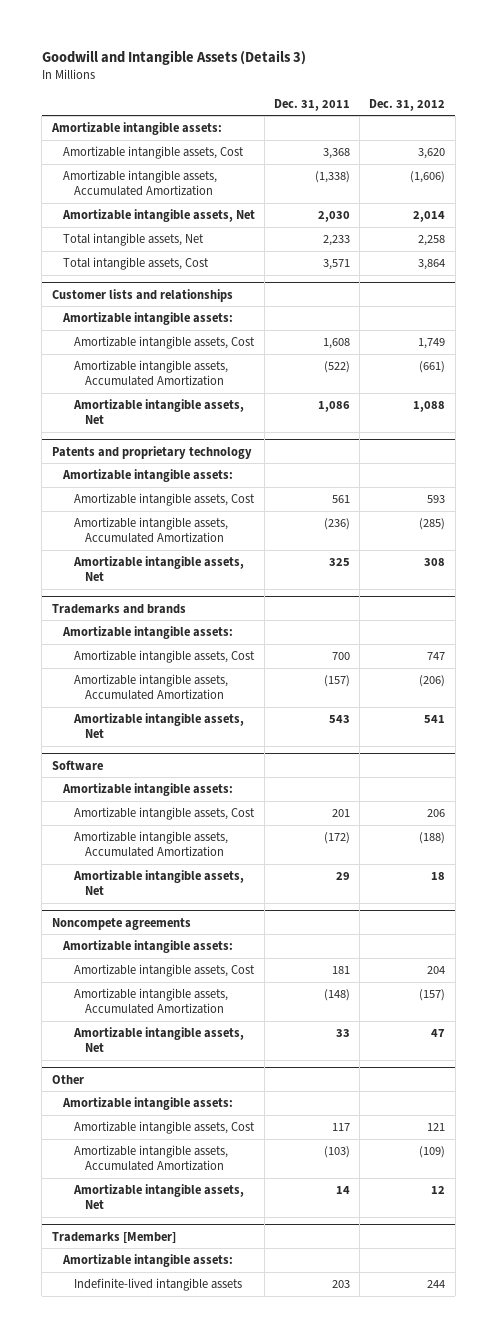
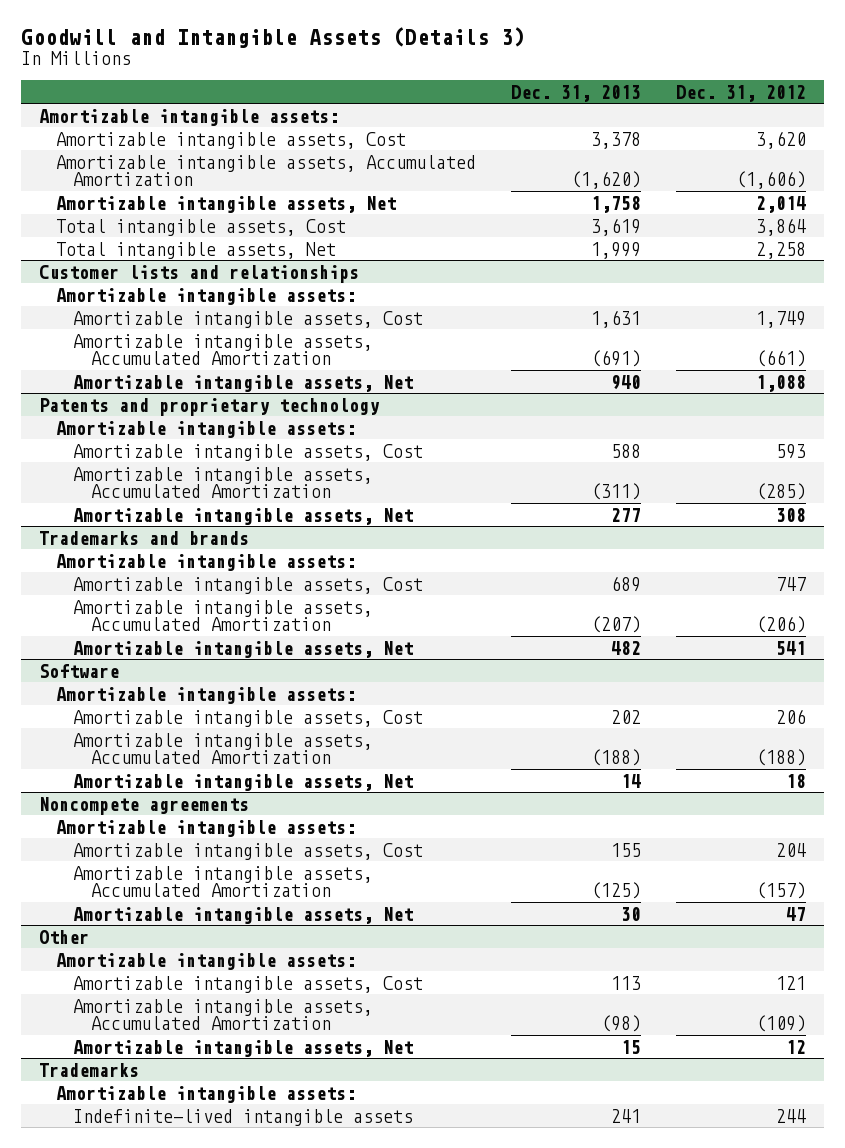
- | Dec. 31, 2011 | Dec. 31, 2012
+ | Dec. 31, 2013 | Dec. 31, 2012
moved down: Total intangible assets, Net | 1,999 | 2,258
- Trademarks [Member]
+ Trademarks

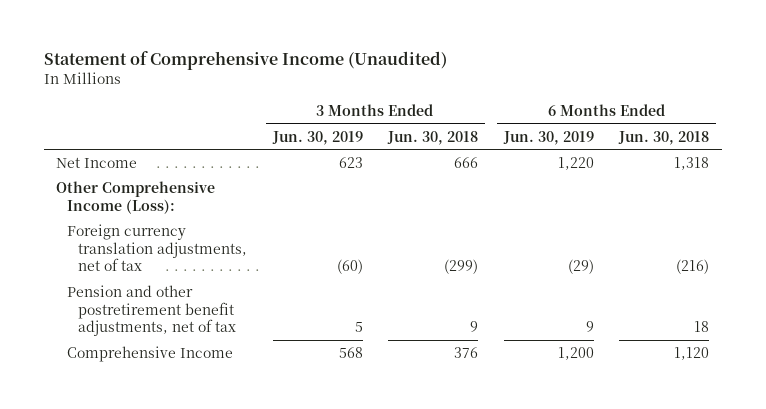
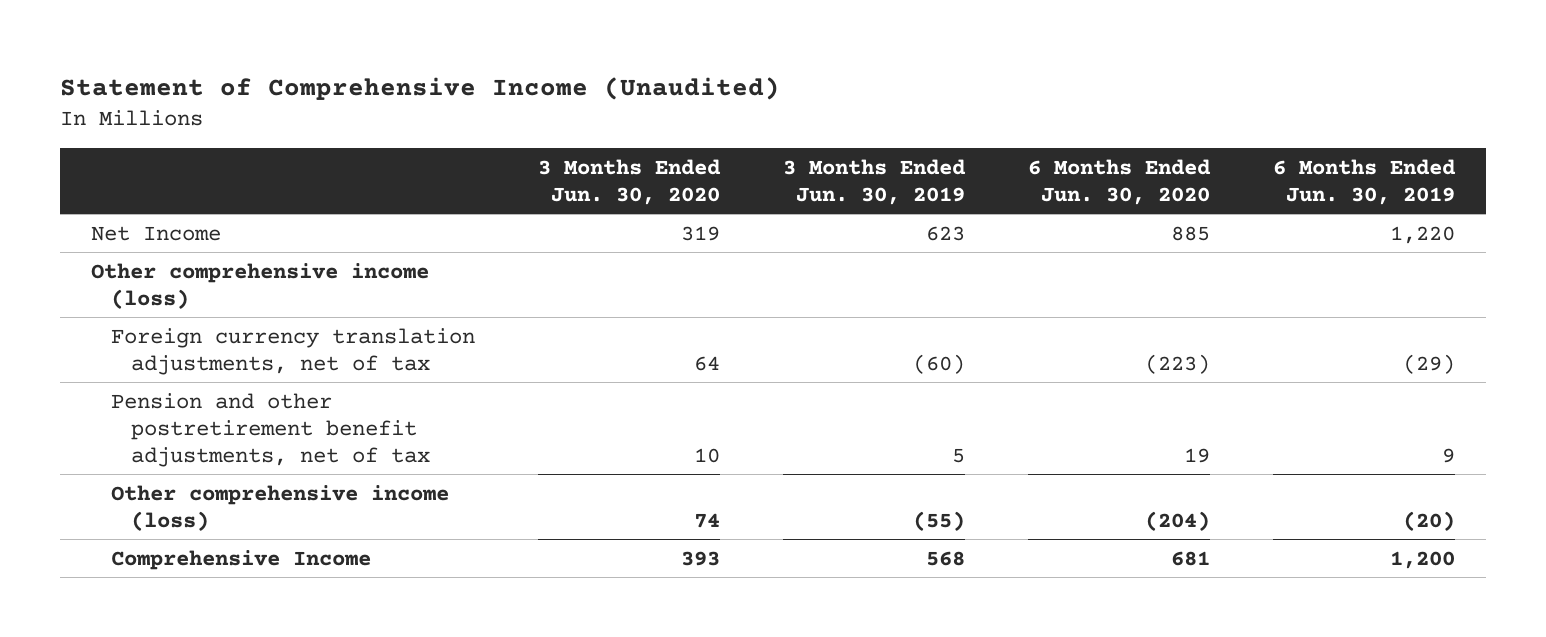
- | 3 Months Ended Jun. 30, 2019 | 3 Months Ended Jun. 30, 2018 | 6 Months Ended Jun. 30, 2019 | 6 Months Ended Jun. 30, 2018
+ | 3 Months Ended Jun. 30, 2020 | 3 Months Ended Jun. 30, 2019 | 6 Months Ended Jun. 30, 2020 | 6 Months Ended Jun. 30, 2019
- Other Comprehensive Income (Loss):
+ Other comprehensive income (loss)
+ Other comprehensive income (loss) | 74 | (55) | (204) | (20)

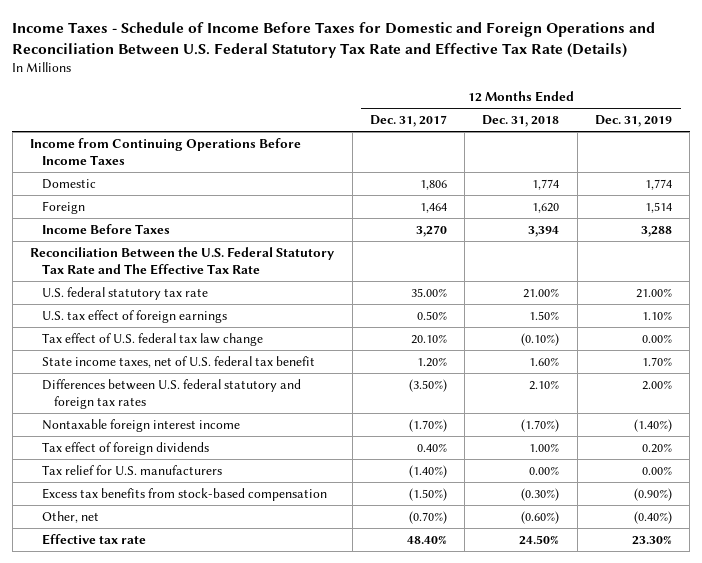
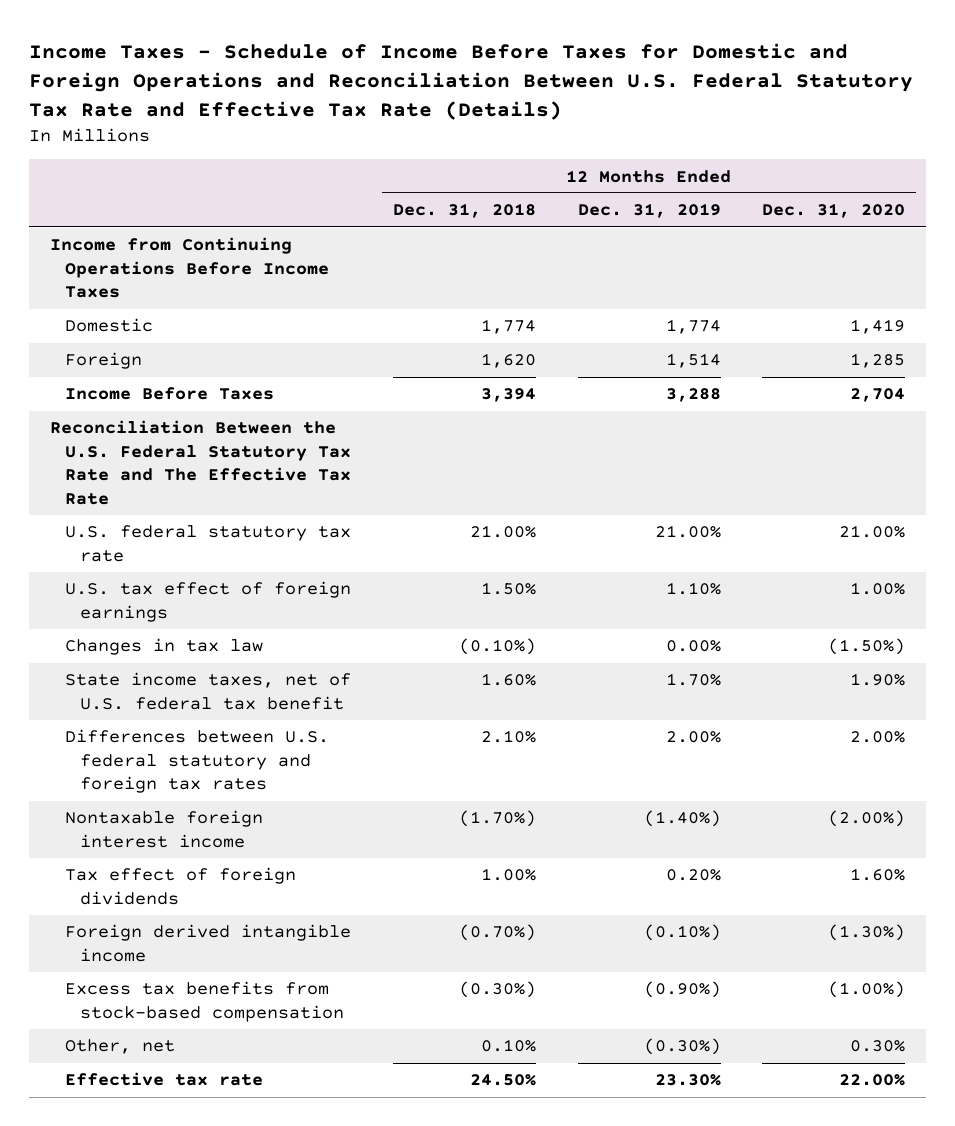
- | 12 Months Ended Dec. 31, 2017 | 12 Months Ended Dec. 31, 2018 | 12 Months Ended Dec. 31, 2019
+ | 12 Months Ended Dec. 31, 2018 | 12 Months Ended Dec. 31, 2019 | 12 Months Ended Dec. 31, 2020
- Tax effect of U.S. federal tax law change | 20.10% | (0.10%) | 0.00%
+ Changes in tax law | (0.10%) | 0.00% | (1.50%)
- Tax relief for U.S. manufacturers | (1.40%) | 0.00% | 0.00%
+ Foreign derived intangible income | (0.70%) | (0.10%) | (1.30%)
- Other, net | (0.70%) | (0.60%) | (0.40%)
+ Other, net | 0.10% | (0.30%) | 0.30%

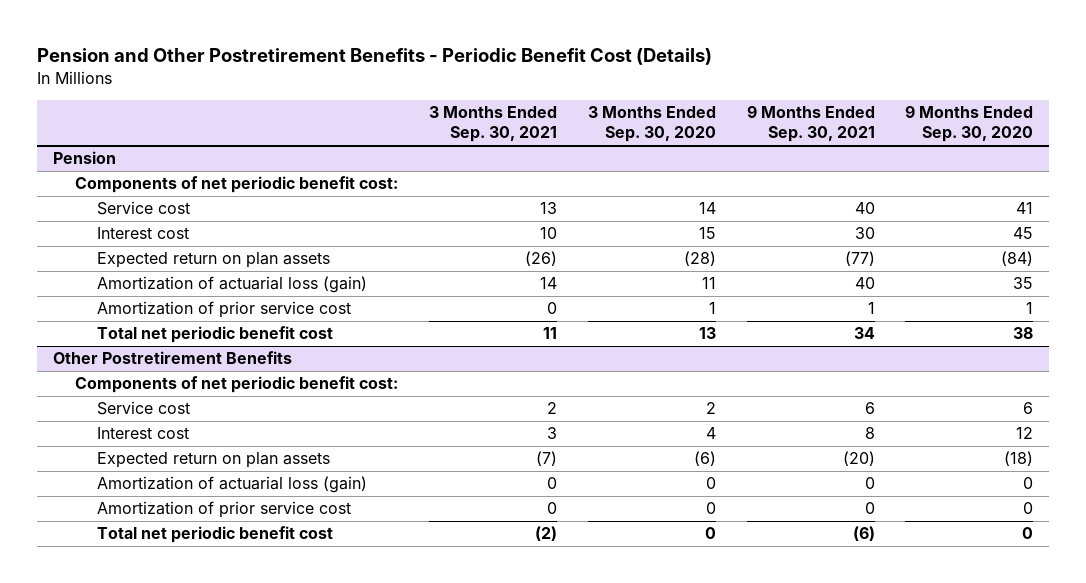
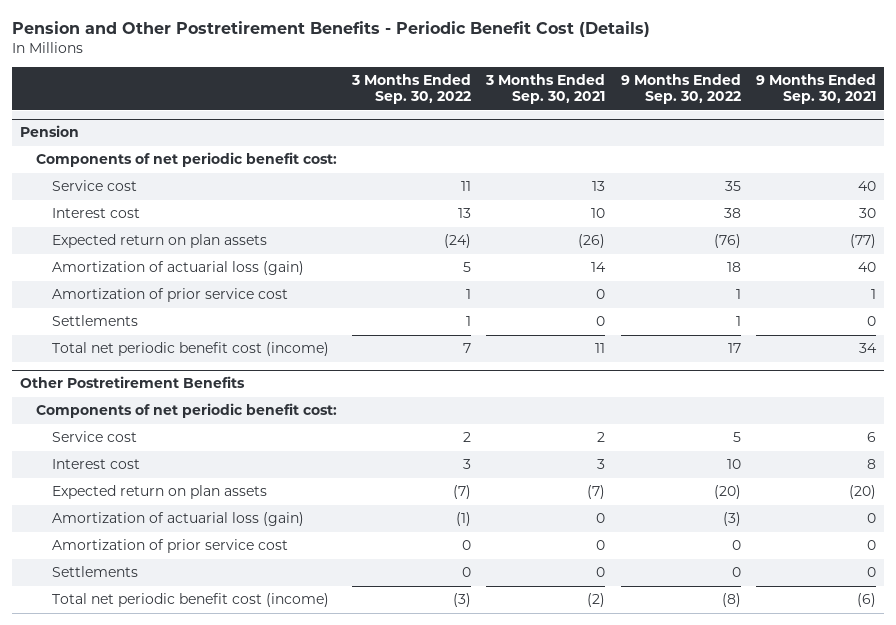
- | 3 Months Ended Sep. 30, 2021 | 3 Months Ended Sep. 30, 2020 | 9 Months Ended Sep. 30, 2021 | 9 Months Ended Sep. 30, 2020
+ | 3 Months Ended Sep. 30, 2022 | 3 Months Ended Sep. 30, 2021 | 9 Months Ended Sep. 30, 2022 | 9 Months Ended Sep. 30, 2021
@ Pension
- Total net periodic benefit cost | 11 | 13 | 34 | 38
+ Settlements | 1 | 0 | 1 | 0
+ Total net periodic benefit cost (income) | 7 | 11 | 17 | 34
@ Other Postretirement Benefits
- Total net periodic benefit cost | (2) | 0 | (6) | 0
+ Settlements | 0 | 0 | 0 | 0
+ Total net periodic benefit cost (income) | (3) | (2) | (8) | (6)

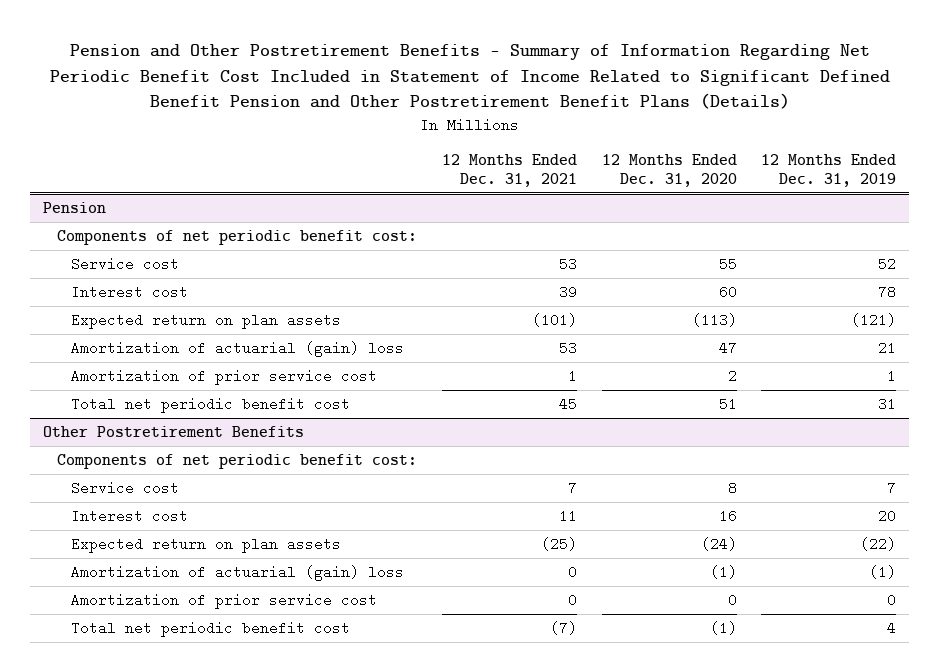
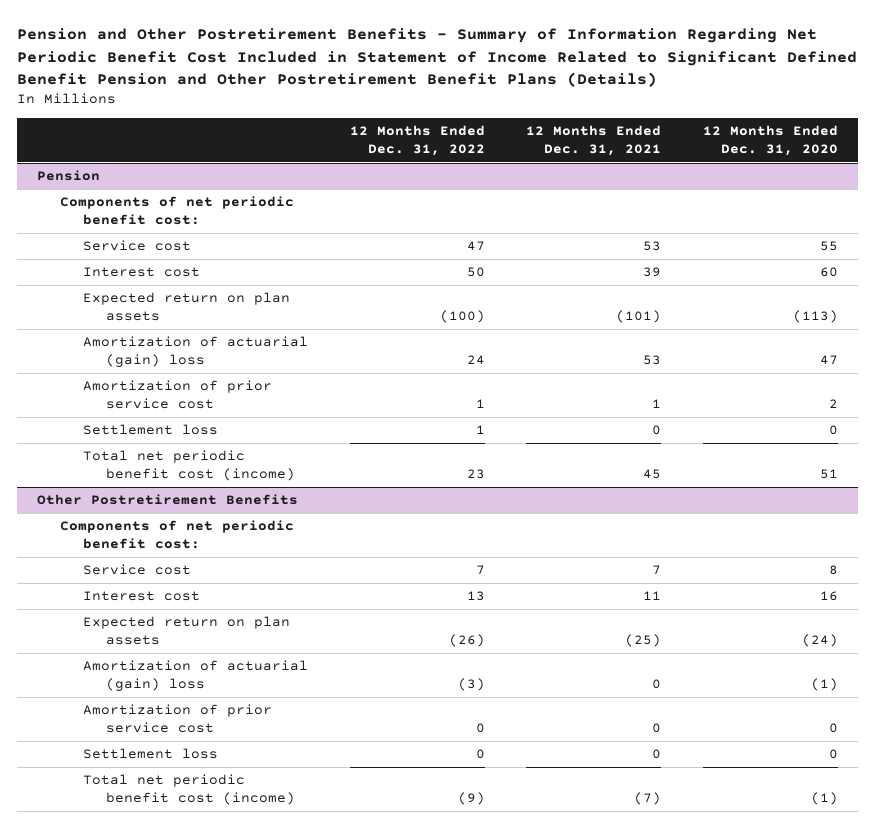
- | 12 Months Ended Dec. 31, 2021 | 12 Months Ended Dec. 31, 2020 | 12 Months Ended Dec. 31, 2019
+ | 12 Months Ended Dec. 31, 2022 | 12 Months Ended Dec. 31, 2021 | 12 Months Ended Dec. 31, 2020
@ Pension
- Total net periodic benefit cost | 45 | 51 | 31
+ Settlement loss | 1 | 0 | 0
+ Total net periodic benefit cost (income) | 23 | 45 | 51
@ Other Postretirement Benefits
- Total net periodic benefit cost | (7) | (1) | 4
+ Settlement loss | 0 | 0 | 0
+ Total net periodic benefit cost (income) | (9) | (7) | (1)

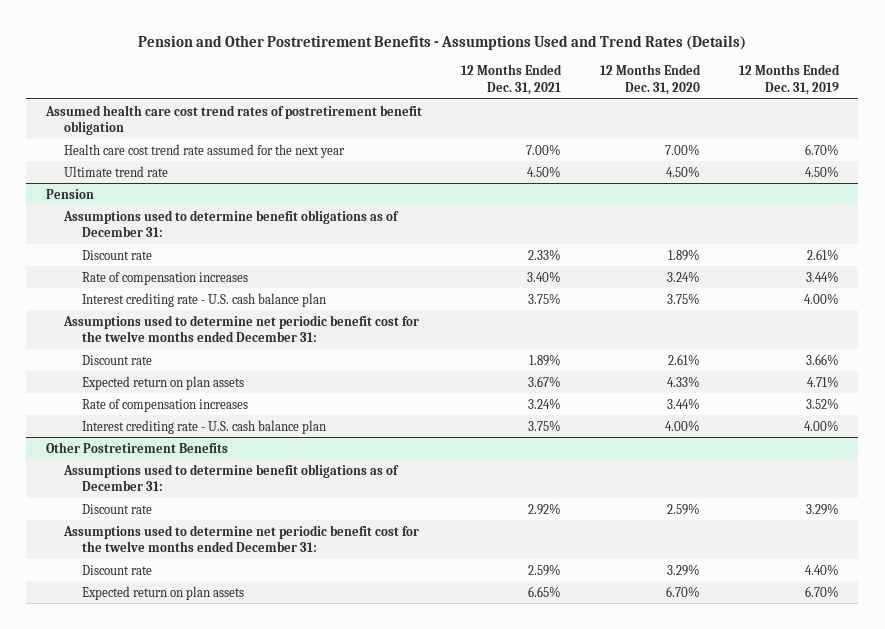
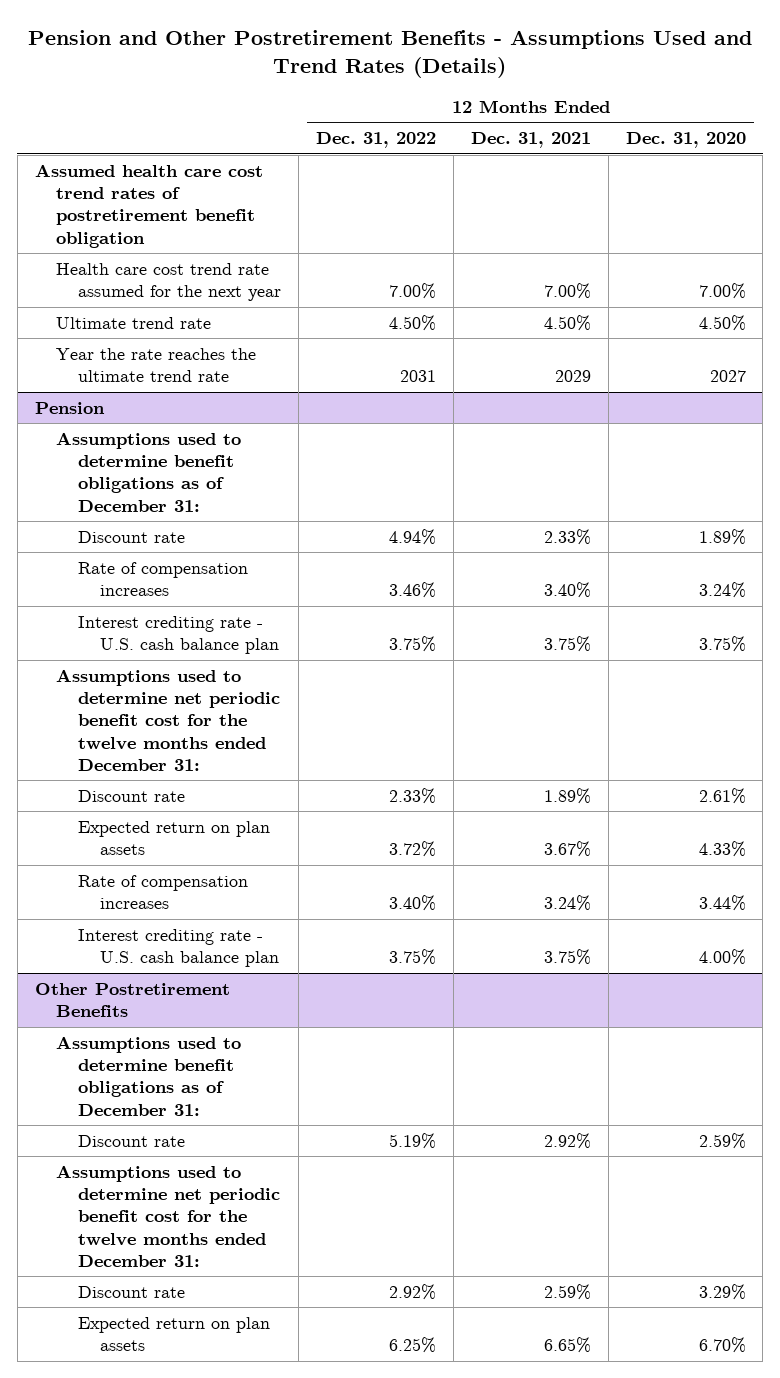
- | 12 Months Ended Dec. 31, 2021 | 12 Months Ended Dec. 31, 2020 | 12 Months Ended Dec. 31, 2019
+ | 12 Months Ended Dec. 31, 2022 | 12 Months Ended Dec. 31, 2021 | 12 Months Ended Dec. 31, 2020
+ Year the rate reaches the ultimate trend rate | 2031 | 2029 | 2027

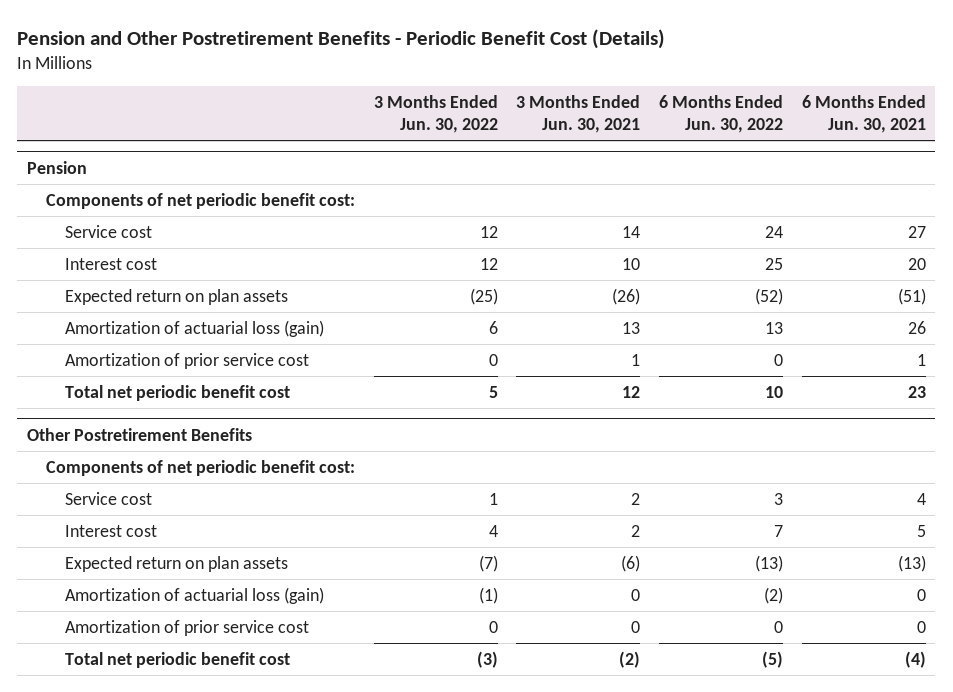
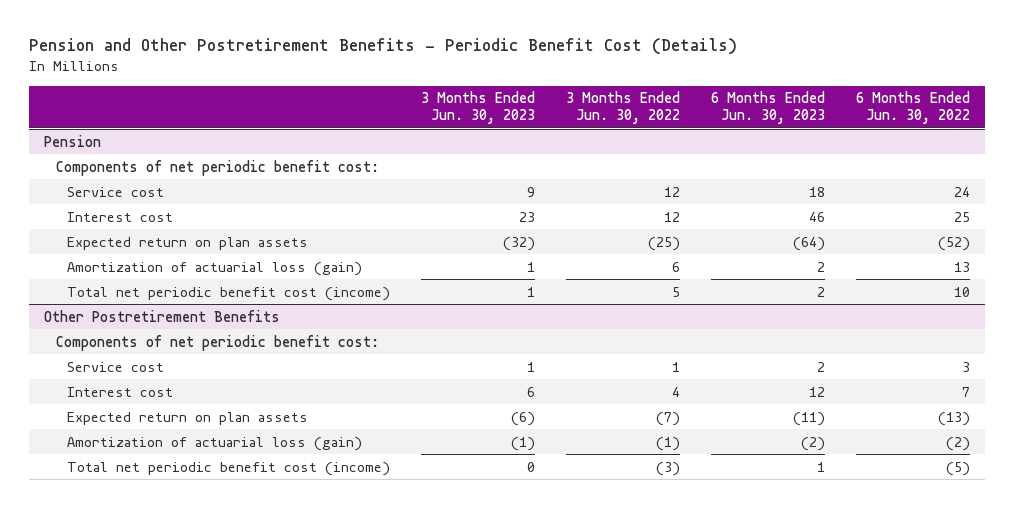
- | 3 Months Ended Jun. 30, 2022 | 3 Months Ended Jun. 30, 2021 | 6 Months Ended Jun. 30, 2022 | 6 Months Ended Jun. 30, 2021
+ | 3 Months Ended Jun. 30, 2023 | 3 Months Ended Jun. 30, 2022 | 6 Months Ended Jun. 30, 2023 | 6 Months Ended Jun. 30, 2022
@ Pension
- Amortization of prior service cost | 0 | 1 | 0 | 1
- Total net periodic benefit cost | 5 | 12 | 10 | 23
+ Total net periodic benefit cost (income) | 1 | 5 | 2 | 10
@ Other Postretirement Benefits
- Amortization of prior service cost | 0 | 0 | 0 | 0
- Total net periodic benefit cost | (3) | (2) | (5) | (4)
+ Total net periodic benefit cost (income) | 0 | (3) | 1 | (5)

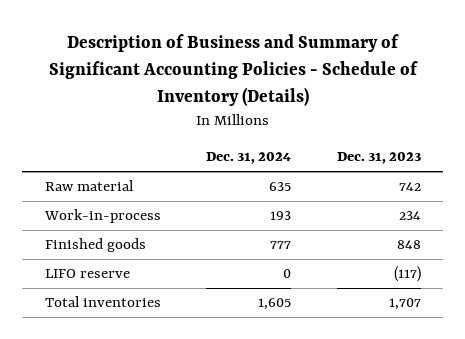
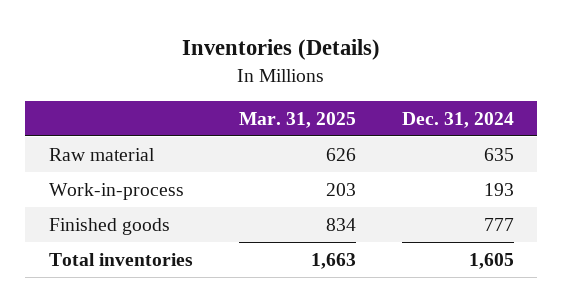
- Description of Business and Summary of Significant Accounting Policies - Schedule of Inventory (Details)
+ Inventories (Details)
- | Dec. 31, 2024 | Dec. 31, 2023
+ | Mar. 31, 2025 | Dec. 31, 2024
- LIFO reserve | 0 | (117)

